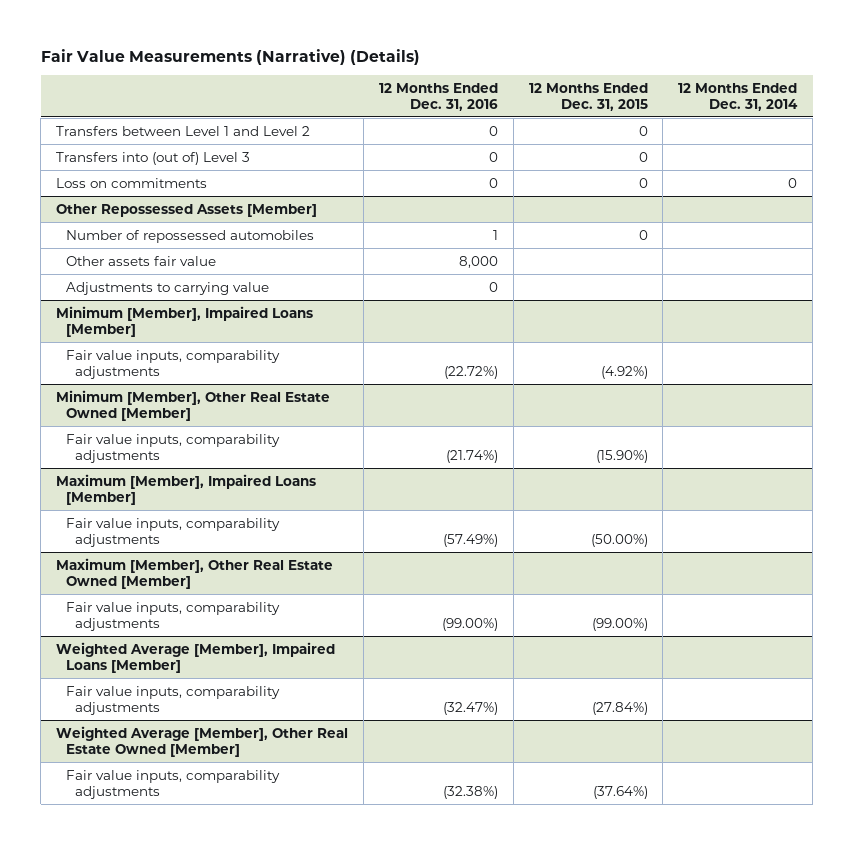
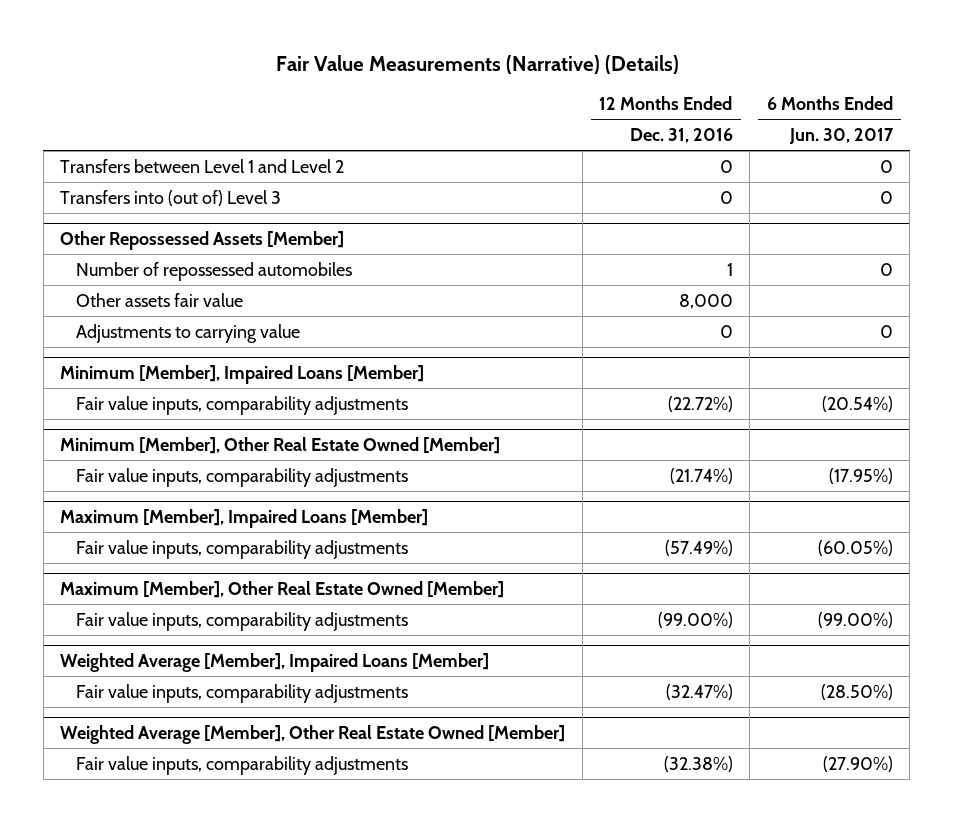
- | 12 Months Ended Dec. 31, 2016 | 12 Months Ended Dec. 31, 2015 | 12 Months Ended Dec. 31, 2014
+ | 12 Months Ended Dec. 31, 2016 | 6 Months Ended Jun. 30, 2017
- Loss on commitments | 0 | 0 | 0

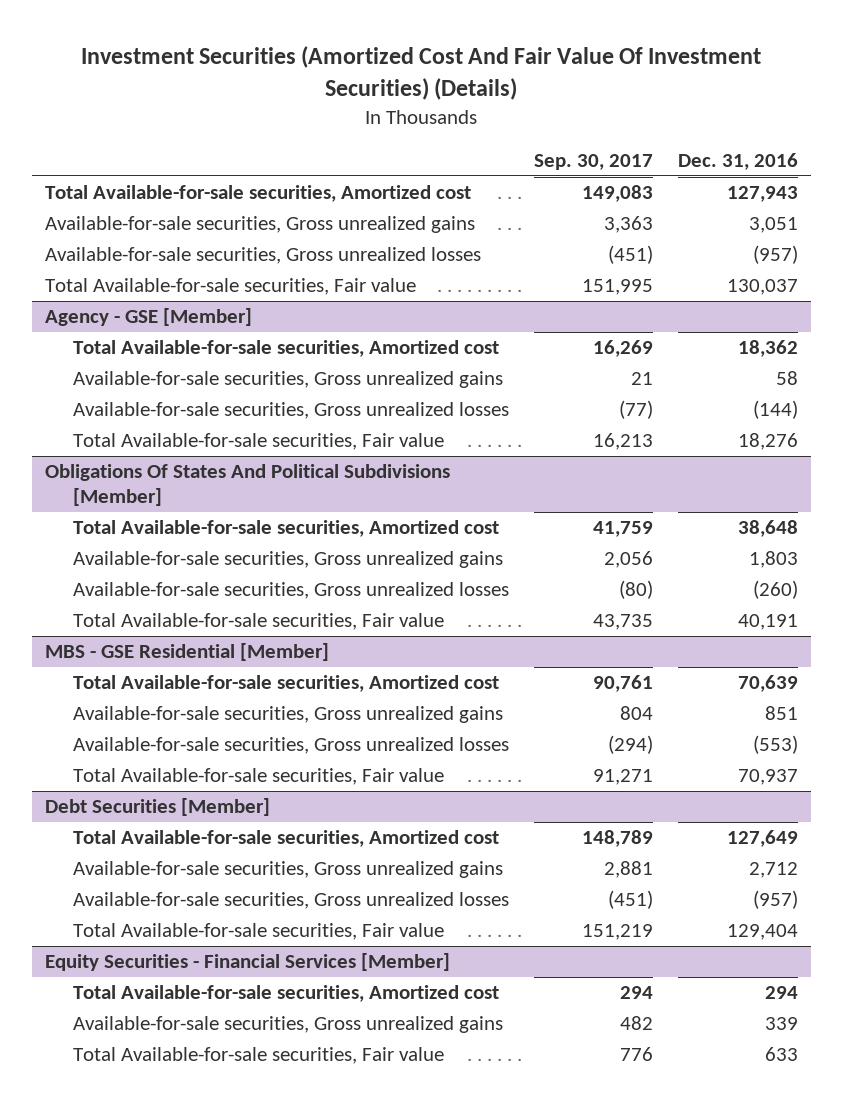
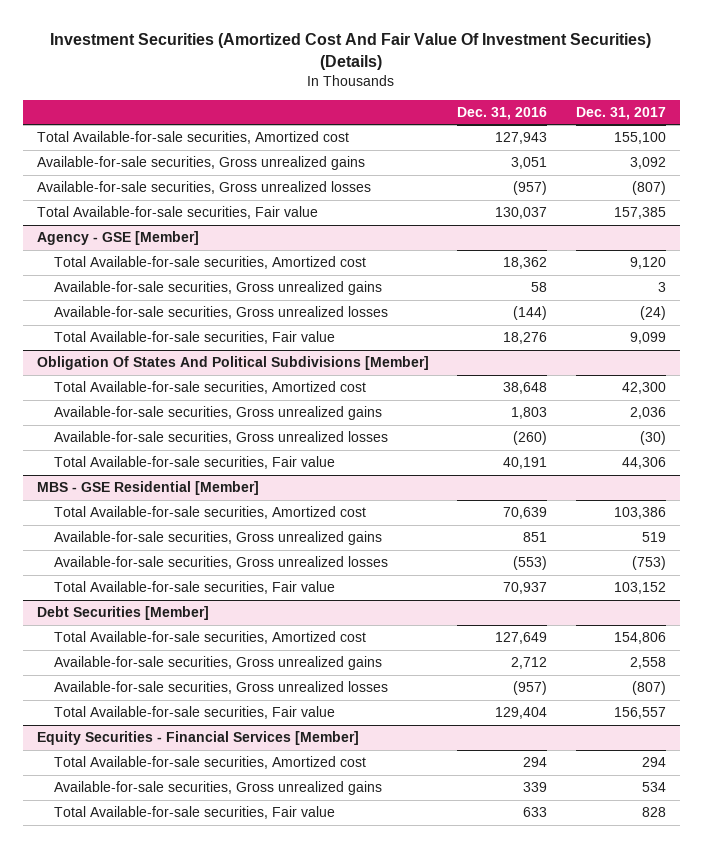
- | Sep. 30, 2017 | Dec. 31, 2016
+ | Dec. 31, 2016 | Dec. 31, 2017
- Obligations Of States And Political Subdivisions [Member]
+ Obligation Of States And Political Subdivisions [Member]

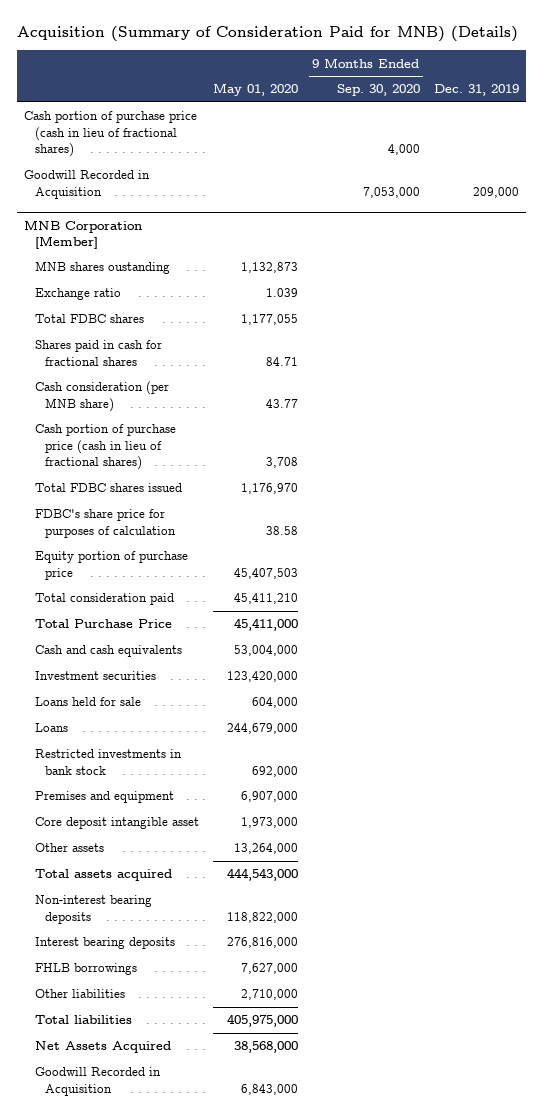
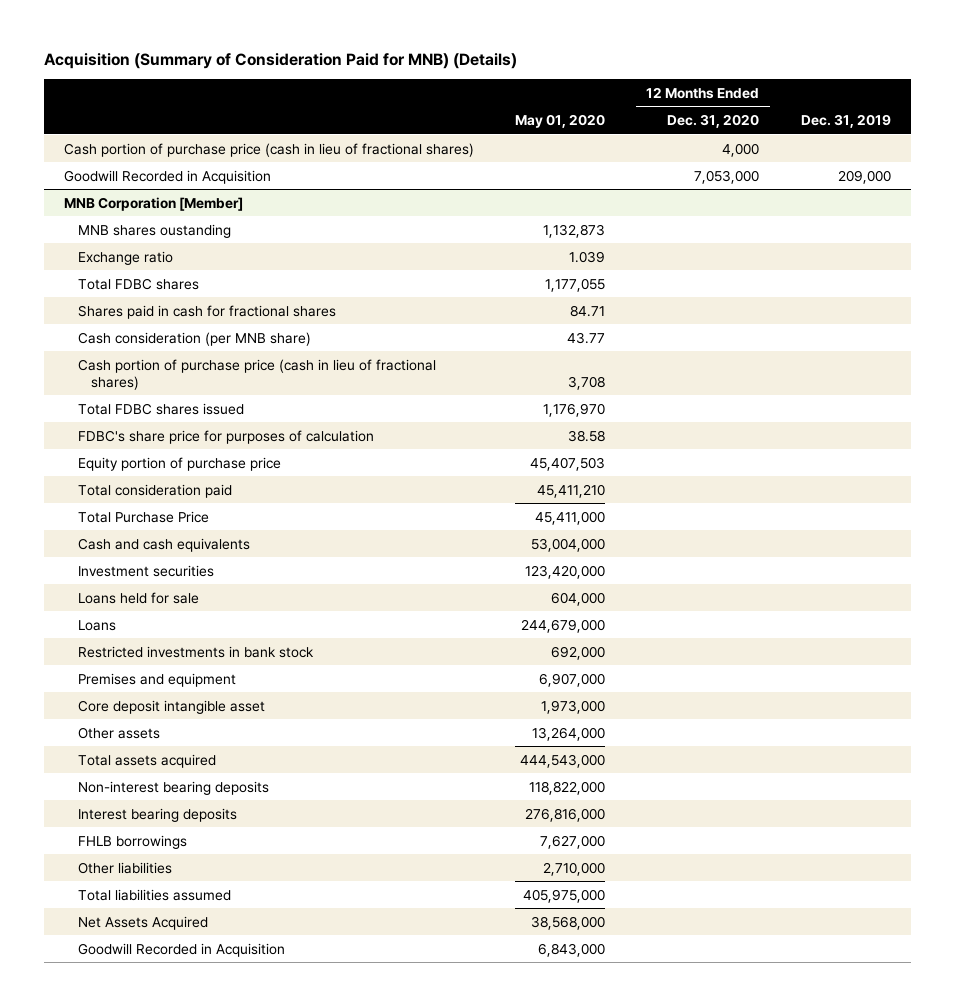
- | May 01, 2020 | 9 Months Ended Sep. 30, 2020 | Dec. 31, 2019
+ | May 01, 2020 | 12 Months Ended Dec. 31, 2020 | Dec. 31, 2019
@ MNB Corporation [Member]
- Total liabilities | 405,975,000 | |
+ Total liabilities assumed | 405,975,000 | |

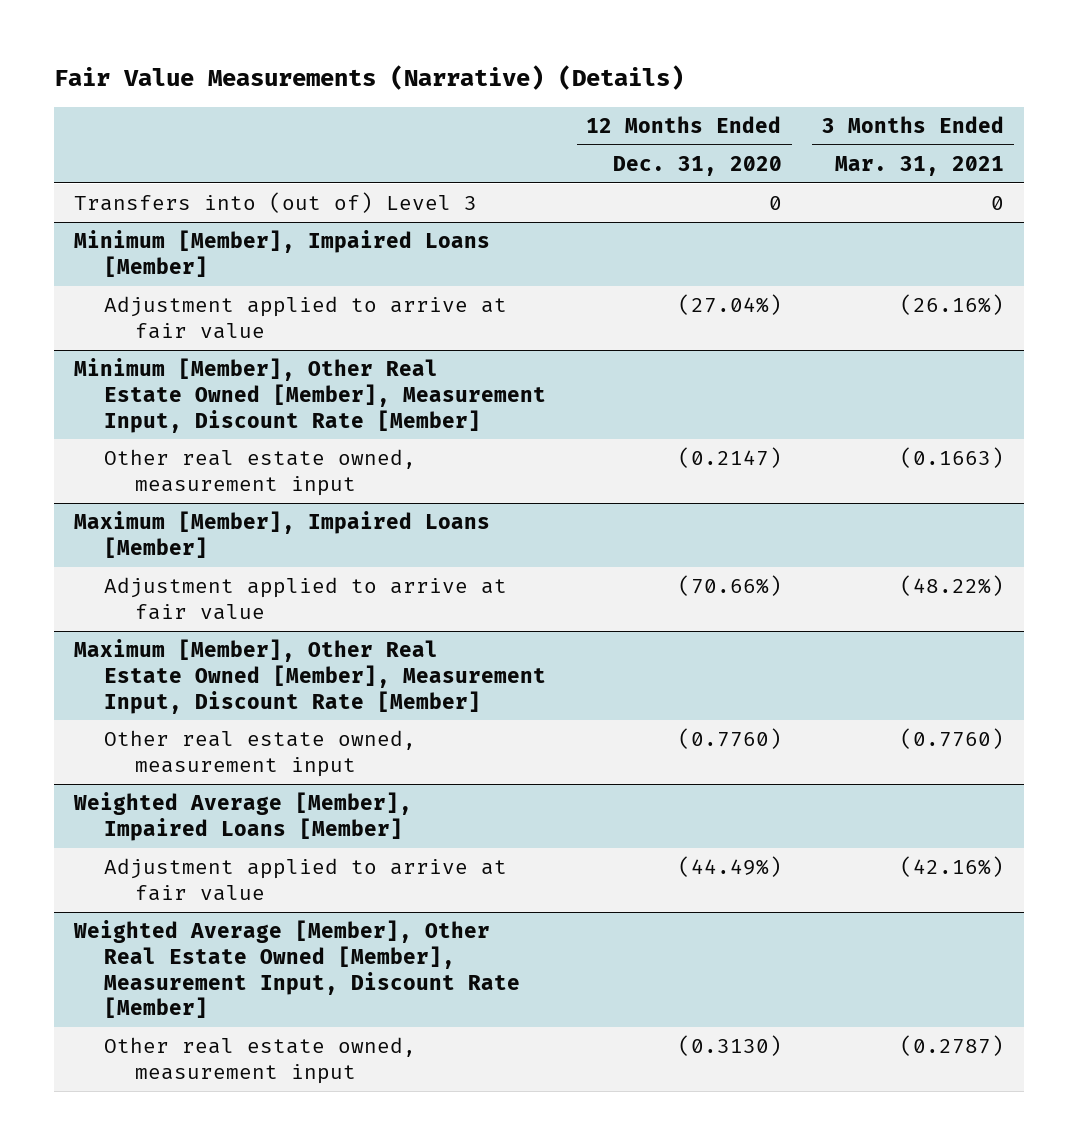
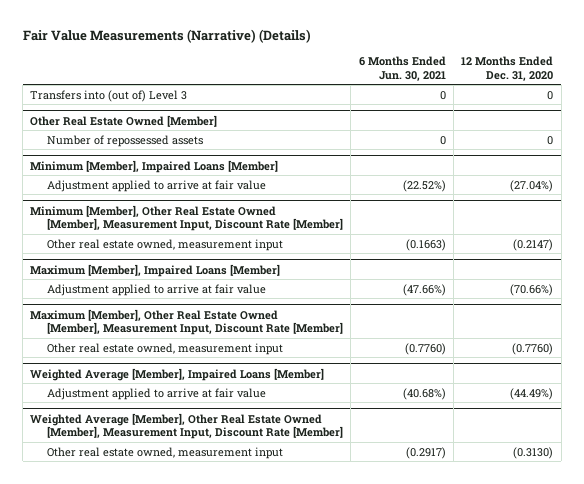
- | 12 Months Ended Dec. 31, 2020 | 3 Months Ended Mar. 31, 2021
+ | 6 Months Ended Jun. 30, 2021 | 12 Months Ended Dec. 31, 2020
+ Other Real Estate Owned [Member]
+ Number of repossessed assets | 0 | 0

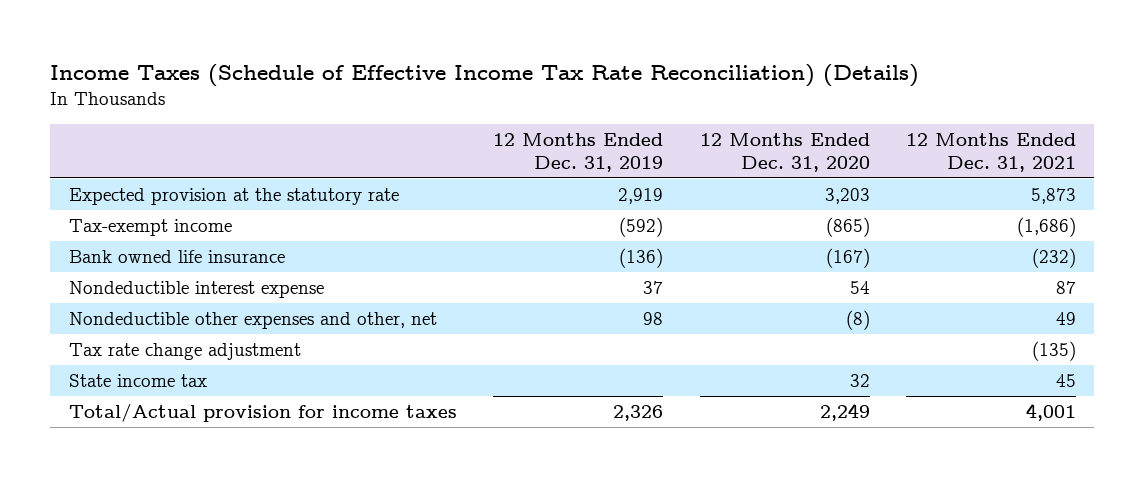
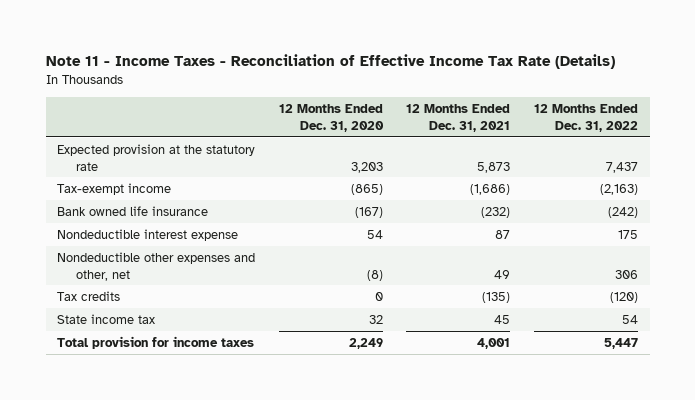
- Income Taxes (Schedule of Effective Income Tax Rate Reconciliation) (Details)
+ Note 11 - Income Taxes - Reconciliation of Effective Income Tax Rate (Details)
- | 12 Months Ended Dec. 31, 2019 | 12 Months Ended Dec. 31, 2020 | 12 Months Ended Dec. 31, 2021
+ | 12 Months Ended Dec. 31, 2020 | 12 Months Ended Dec. 31, 2021 | 12 Months Ended Dec. 31, 2022
- Tax rate change adjustment | | | (135)
+ Tax credits | 0 | (135) | (120)
- Total/Actual provision for income taxes | 2,326 | 2,249 | 4,001
+ Total provision for income taxes | 2,249 | 4,001 | 5,447

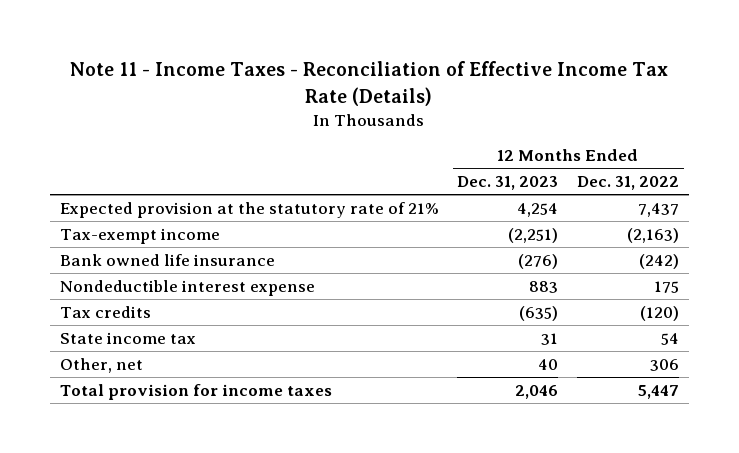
- | 12 Months Ended Dec. 31, 2020 | 12 Months Ended Dec. 31, 2021 | 12 Months Ended Dec. 31, 2022
+ | 12 Months Ended Dec. 31, 2023 | 12 Months Ended Dec. 31, 2022
- Expected provision at the statutory rate | 3,203 | 5,873 | 7,437
+ Expected provision at the statutory rate of 21% | 4,254 | 7,437
- Nondeductible other expenses and other, net | (8) | 49 | 306
+ Other, net | 40 | 306

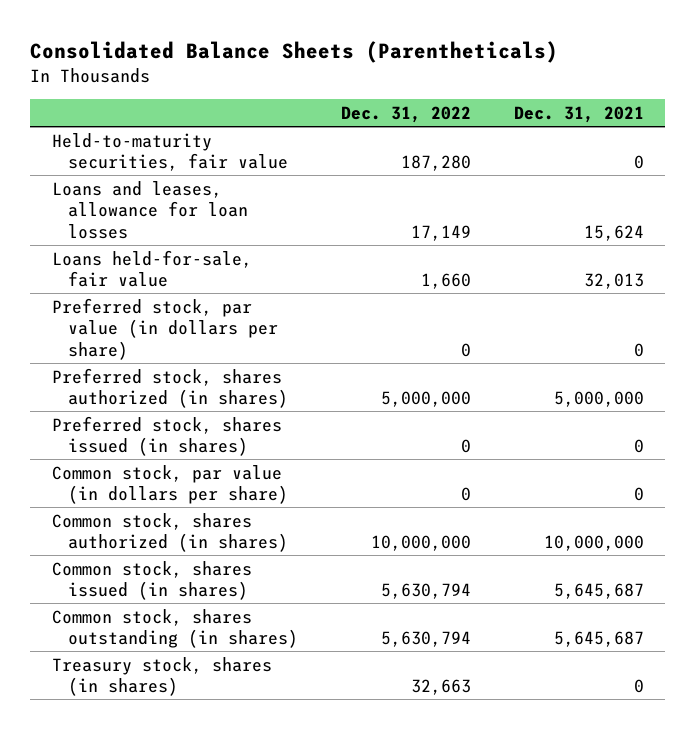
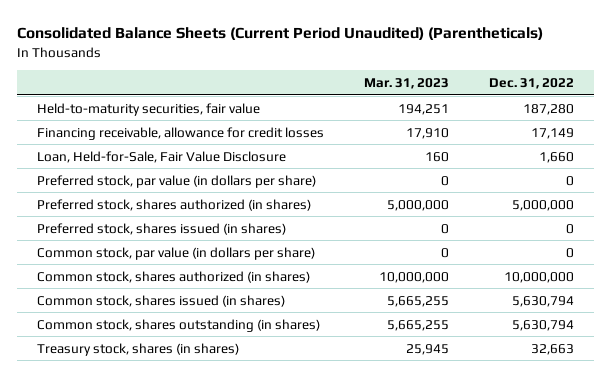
- Consolidated Balance Sheets (Parentheticals)
+ Consolidated Balance Sheets (Current Period Unaudited) (Parentheticals)
- | Dec. 31, 2022 | Dec. 31, 2021
+ | Mar. 31, 2023 | Dec. 31, 2022
- Loans and leases, allowance for loan losses | 17,149 | 15,624
- Loans held-for-sale, fair value | 1,660 | 32,013
+ Financing receivable, allowance for credit losses | 17,910 | 17,149
+ Loan, Held-for-Sale, Fair Value Disclosure | 160 | 1,660

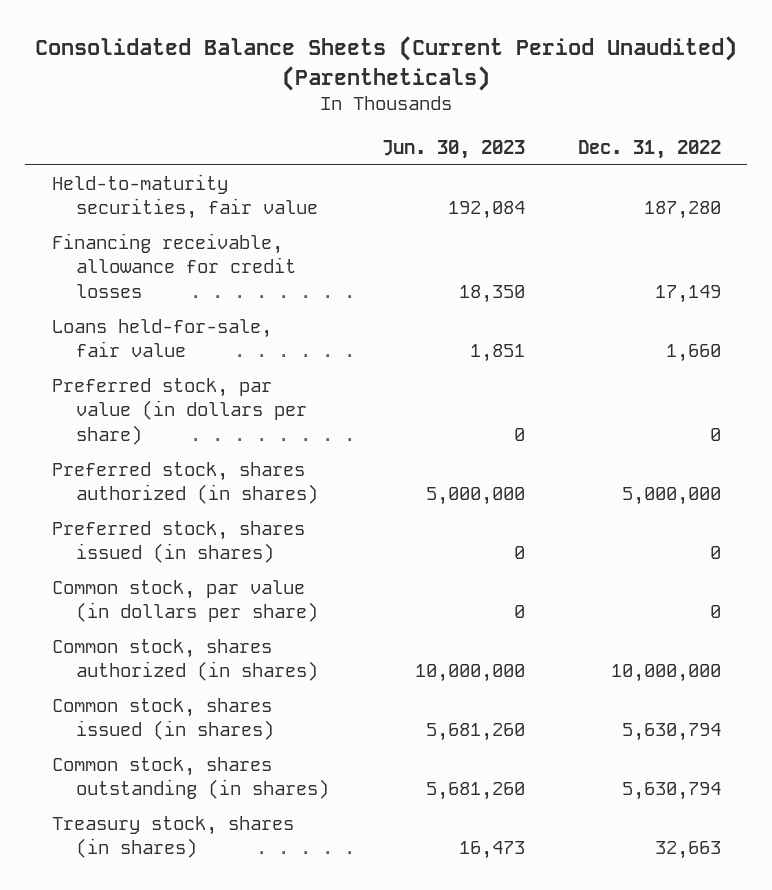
- | Mar. 31, 2023 | Dec. 31, 2022
+ | Jun. 30, 2023 | Dec. 31, 2022
- Loan, Held-for-Sale, Fair Value Disclosure | 160 | 1,660
+ Loans held-for-sale, fair value | 1,851 | 1,660

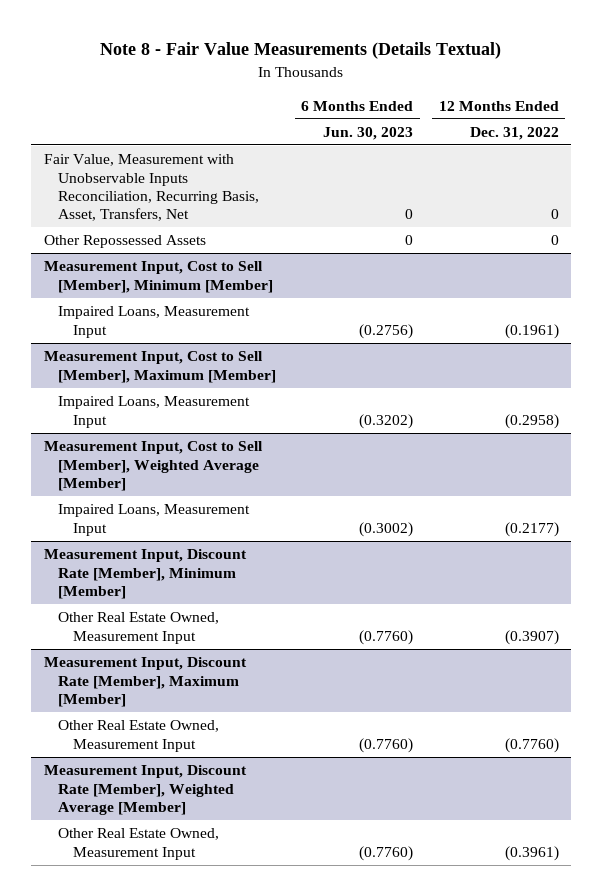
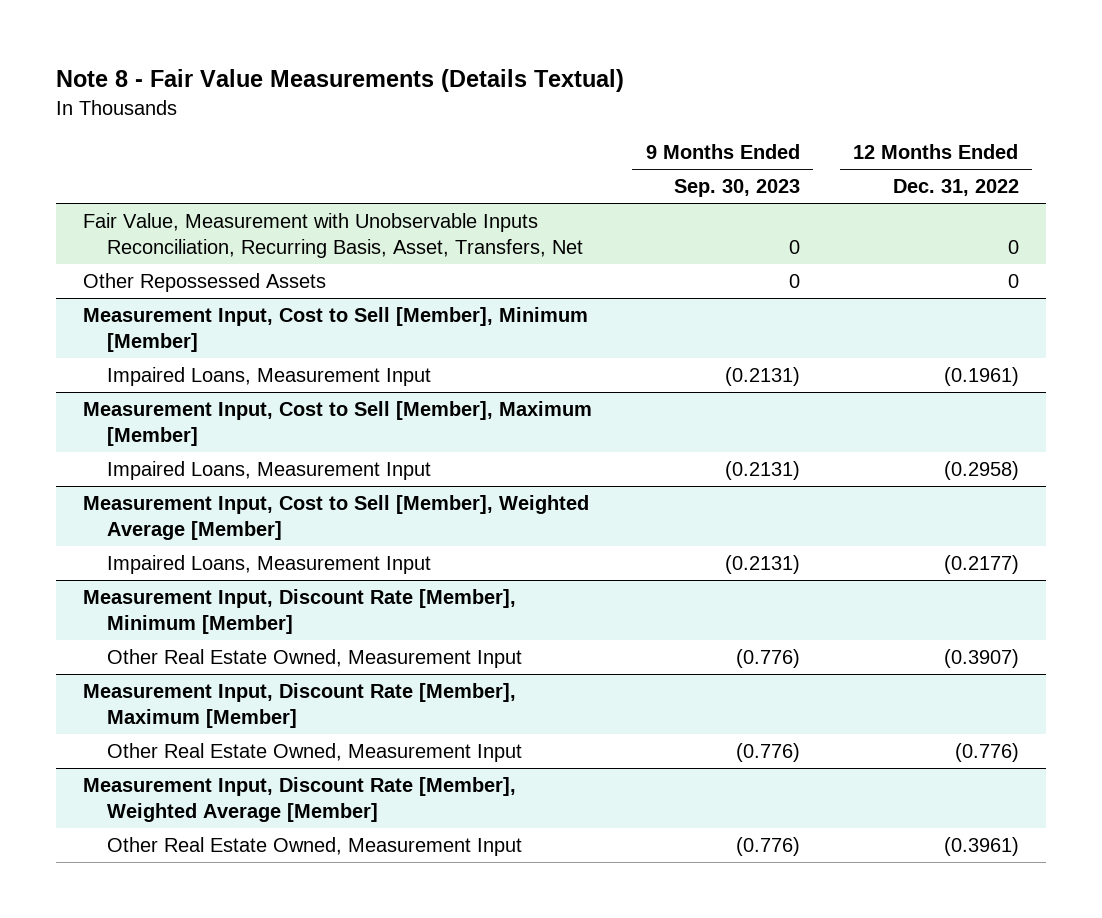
- | 6 Months Ended Jun. 30, 2023 | 12 Months Ended Dec. 31, 2022
+ | 9 Months Ended Sep. 30, 2023 | 12 Months Ended Dec. 31, 2022
@ Measurement Input, Discount Rate [Member], Maximum [Member]
- Other Real Estate Owned, Measurement Input | (0.7760) | (0.7760)
+ Other Real Estate Owned, Measurement Input | (0.776) | (0.776)

